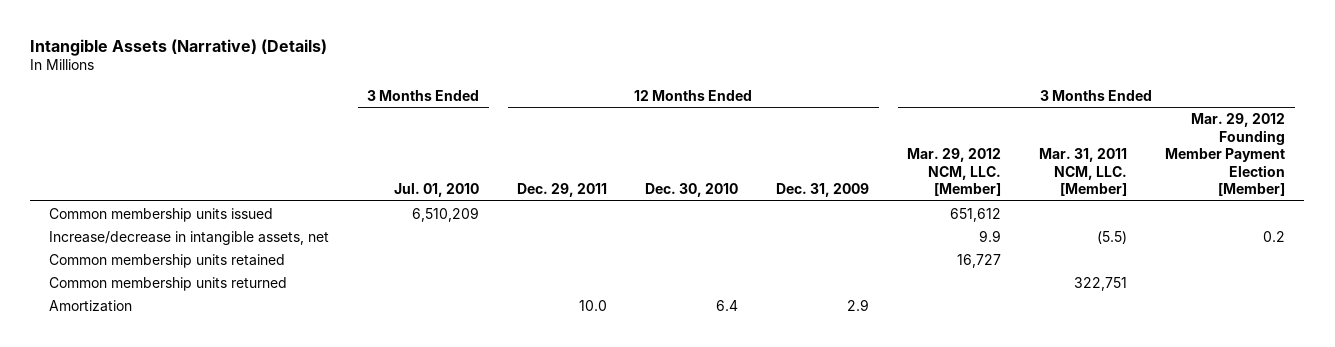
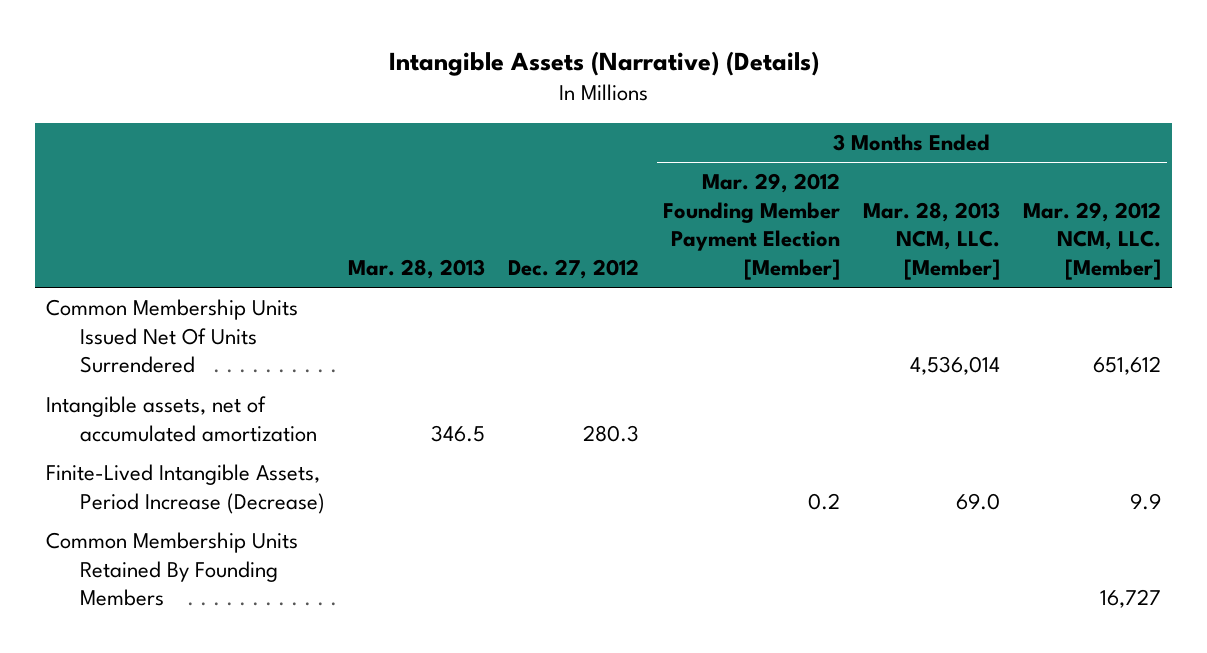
- | 3 Months Ended Jul. 01, 2010 | 12 Months Ended Dec. 29, 2011 | 12 Months Ended Dec. 30, 2010 | 12 Months Ended Dec. 31, 2009 | 3 Months Ended Mar. 29, 2012 NCM, LLC. [Member] | 3 Months Ended Mar. 31, 2011 NCM, LLC. [Member] | 3 Months Ended Mar. 29, 2012 Founding Member Payment Election [Member]
+ | Mar. 28, 2013 | Dec. 27, 2012 | 3 Months Ended Mar. 29, 2012 Founding Member Payment Election [Member] | 3 Months Ended Mar. 28, 2013 NCM, LLC. [Member] | 3 Months Ended Mar. 29, 2012 NCM, LLC. [Member]
- Common membership units issued | 6,510,209 | | | | 651,612 | |
- Increase/decrease in intangible assets, net | | | | | 9.9 | (5.5) | 0.2
- Common membership units retained | | | | | 16,727 | |
- Common membership units returned | | | | | | 322,751 |
- Amortization | | 10.0 | 6.4 | 2.9 | | |
+ Common Membership Units Issued Net Of Units Surrendered | | | | 4,536,014 | 651,612
+ Intangible assets, net of accumulated amortization | 346.5 | 280.3 | | |
+ Finite-Lived Intangible Assets, Period Increase (Decrease) | | | 0.2 | 69.0 | 9.9
+ Common Membership Units Retained By Founding Members | | | | | 16,727

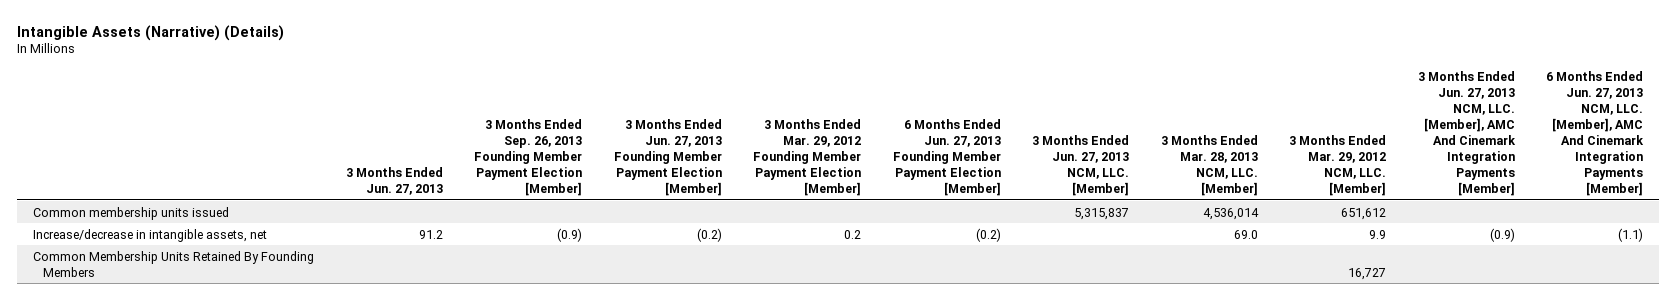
- | Mar. 28, 2013 | Dec. 27, 2012 | 3 Months Ended Mar. 29, 2012 Founding Member Payment Election [Member] | 3 Months Ended Mar. 28, 2013 NCM, LLC. [Member] | 3 Months Ended Mar. 29, 2012 NCM, LLC. [Member]
+ | 3 Months Ended Jun. 27, 2013 | 3 Months Ended Sep. 26, 2013 Founding Member Payment Election [Member] | 3 Months Ended Jun. 27, 2013 Founding Member Payment Election [Member] | 3 Months Ended Mar. 29, 2012 Founding Member Payment Election [Member] | 6 Months Ended Jun. 27, 2013 Founding Member Payment Election [Member] | 3 Months Ended Jun. 27, 2013 NCM, LLC. [Member] | 3 Months Ended Mar. 28, 2013 NCM, LLC. [Member] | 3 Months Ended Mar. 29, 2012 NCM, LLC. [Member] | 3 Months Ended Jun. 27, 2013 NCM, LLC. [Member], AMC And Cinemark Integration Payments [Member] | 6 Months Ended Jun. 27, 2013 NCM, LLC. [Member], AMC And Cinemark Integration Payments [Member]
- Common Membership Units Issued Net Of Units Surrendered | | | | 4,536,014 | 651,612
- Intangible assets, net of accumulated amortization | 346.5 | 280.3 | | |
- Finite-Lived Intangible Assets, Period Increase (Decrease) | | | 0.2 | 69.0 | 9.9
+ Common membership units issued | | | | | | 5,315,837 | 4,536,014 | 651,612 | |
+ Increase/decrease in intangible assets, net | 91.2 | (0.9) | (0.2) | 0.2 | (0.2) | | 69.0 | 9.9 | (0.9) | (1.1)

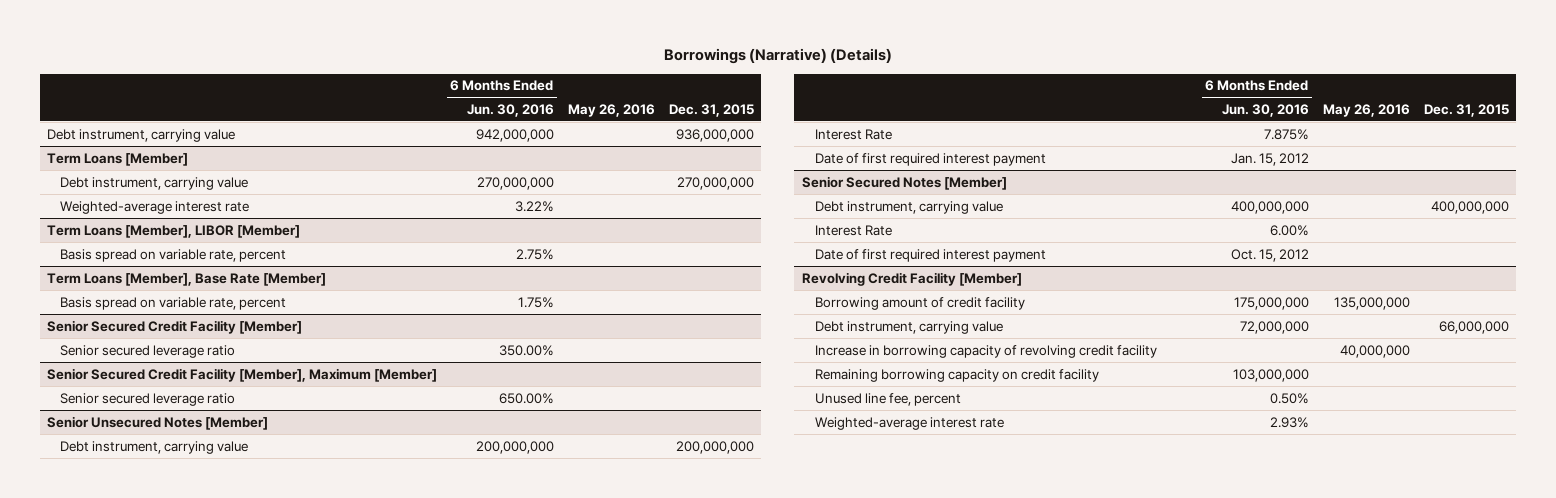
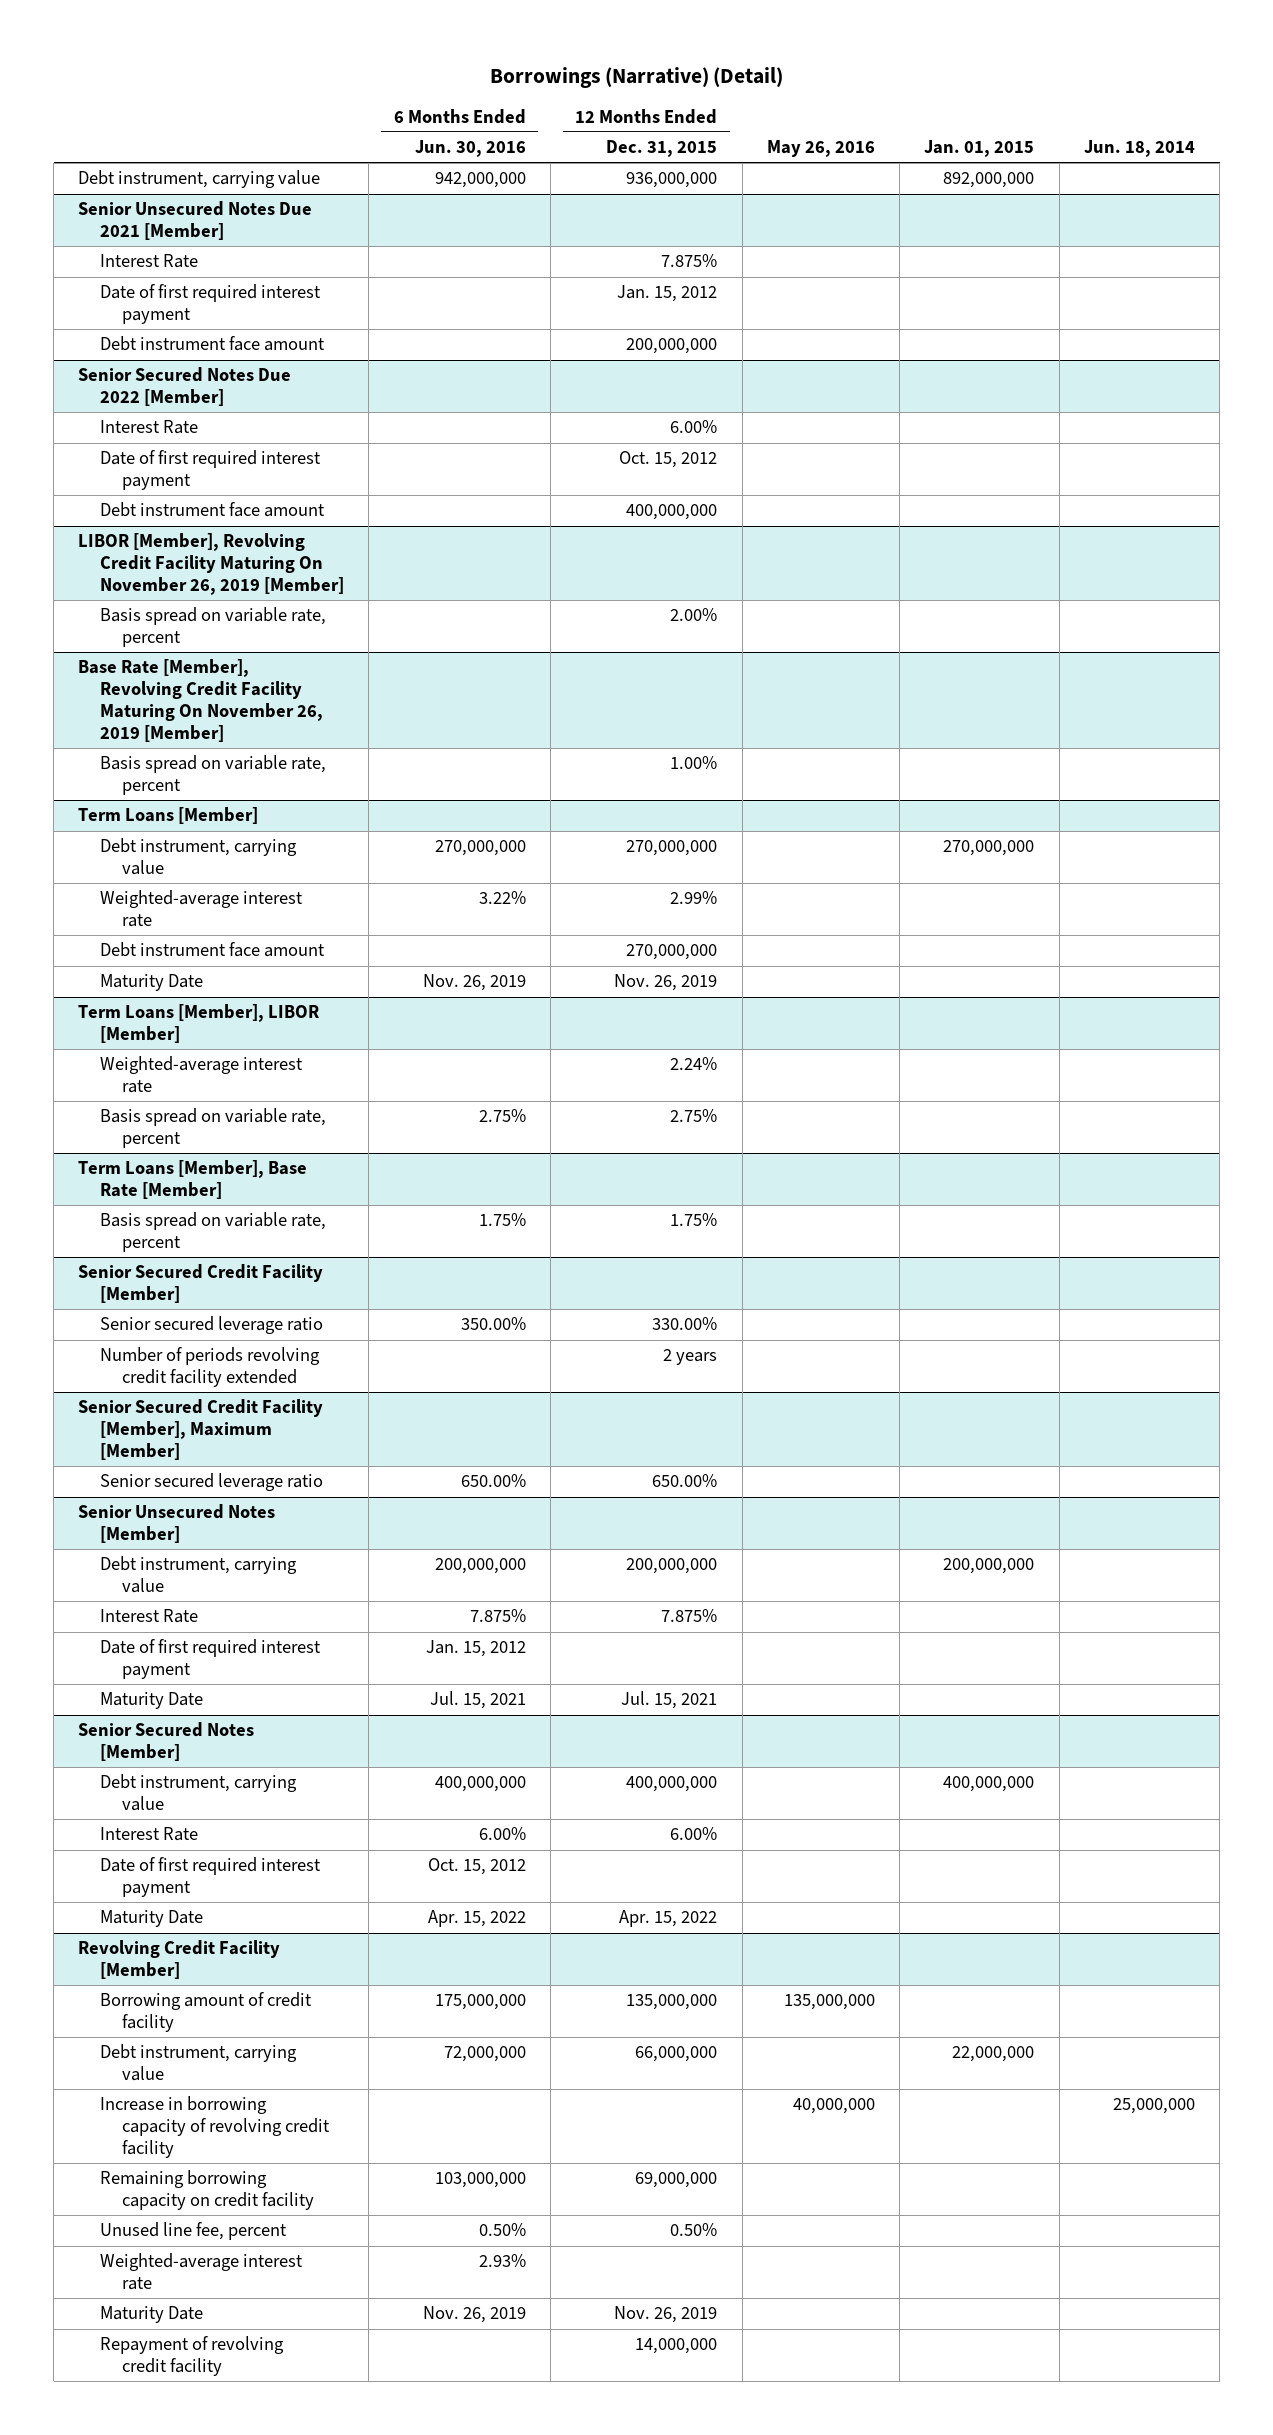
- Borrowings (Narrative) (Details)
+ Borrowings (Narrative) (Detail)
- | 6 Months Ended Jun. 30, 2016 | May 26, 2016 | Dec. 31, 2015
+ | 6 Months Ended Jun. 30, 2016 | 12 Months Ended Dec. 31, 2015 | May 26, 2016 | Jan. 01, 2015 | Jun. 18, 2014
+ Senior Unsecured Notes Due 2021 [Member]
+ Interest Rate | | 7.875% | | |
+ Date of first required interest payment | | Jan. 15, 2012 | | |
+ Debt instrument face amount | | 200,000,000 | | |
+ Senior Secured Notes Due 2022 [Member]
+ Interest Rate | | 6.00% | | |
+ Date of first required interest payment | | Oct. 15, 2012 | | |
+ Debt instrument face amount | | 400,000,000 | | |
+ LIBOR [Member], Revolving Credit Facility Maturing On November 26, 2019 [Member]
+ Basis spread on variable rate, percent | | 2.00% | | |
+ Base Rate [Member], Revolving Credit Facility Maturing On November 26, 2019 [Member]
+ Basis spread on variable rate, percent | | 1.00% | | |
@ Term Loans [Member]
+ Debt instrument face amount | | 270,000,000 | | |
+ Maturity Date | Nov. 26, 2019 | Nov. 26, 2019 | | |
@ Term Loans [Member], LIBOR [Member]
+ Weighted-average interest rate | | 2.24% | | |
@ Senior Secured Credit Facility [Member]
+ Number of periods revolving credit facility extended | | 2 years | | |
@ Senior Unsecured Notes [Member]
+ Maturity Date | Jul. 15, 2021 | Jul. 15, 2021 | | |
@ Senior Secured Notes [Member]
+ Maturity Date | Apr. 15, 2022 | Apr. 15, 2022 | | |
@ Revolving Credit Facility [Member]
+ Maturity Date | Nov. 26, 2019 | Nov. 26, 2019 | | |
+ Repayment of revolving credit facility | | 14,000,000 | | |

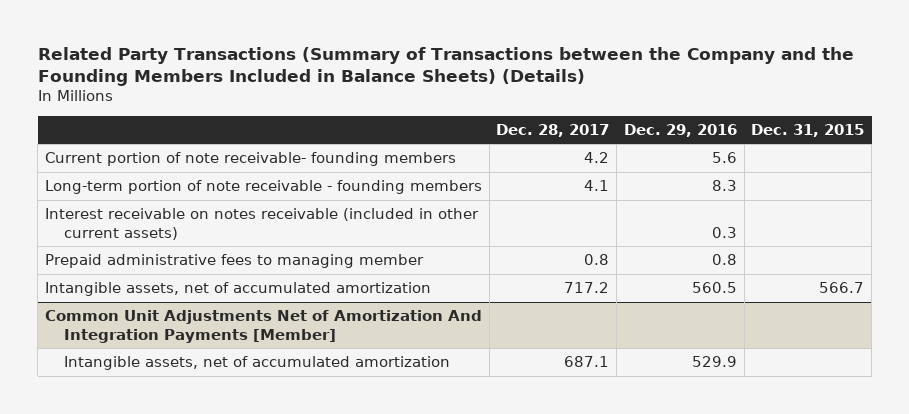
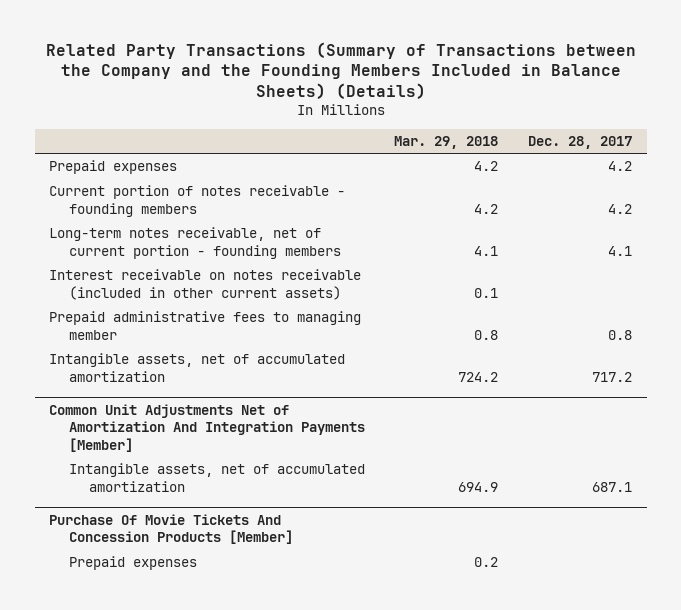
- | Dec. 28, 2017 | Dec. 29, 2016 | Dec. 31, 2015
+ | Mar. 29, 2018 | Dec. 28, 2017
- Current portion of note receivable- founding members | 4.2 | 5.6 |
- Long-term portion of note receivable - founding members | 4.1 | 8.3 |
+ Prepaid expenses | 4.2 | 4.2
+ Current portion of notes receivable - founding members | 4.2 | 4.2
+ Long-term notes receivable, net of current portion - founding members | 4.1 | 4.1
+ Purchase Of Movie Tickets And Concession Products [Member]
+ Prepaid expenses | 0.2 |

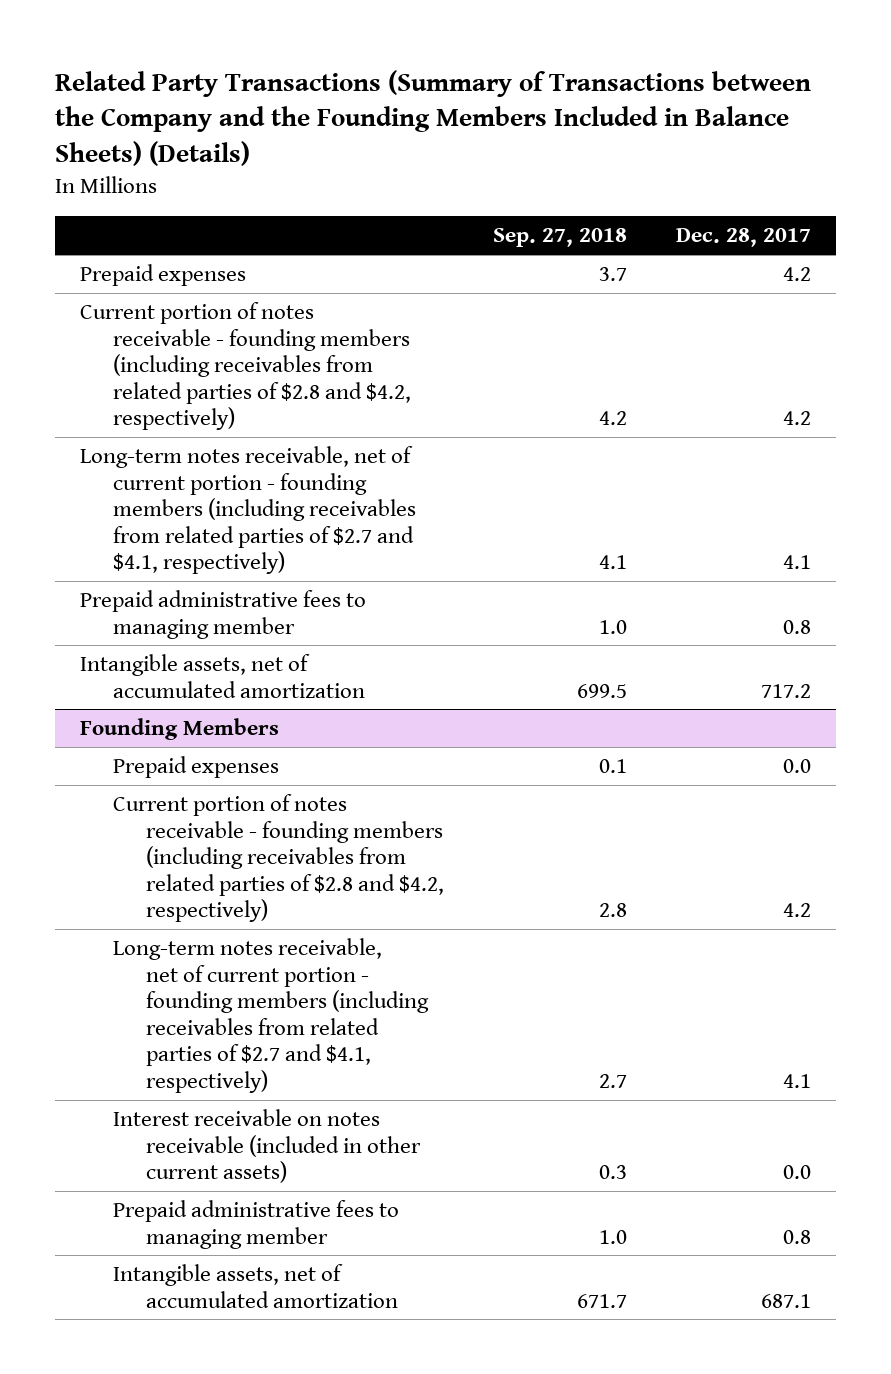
- | Mar. 29, 2018 | Dec. 28, 2017
+ | Sep. 27, 2018 | Dec. 28, 2017
- Current portion of notes receivable - founding members | 4.2 | 4.2
- Long-term notes receivable, net of current portion - founding members | 4.1 | 4.1
- Interest receivable on notes receivable (included in other current assets) | 0.1 |
+ Current portion of notes receivable - founding members (including receivables from related parties of $2.8 and $4.2, respectively) | 4.2 | 4.2
+ Long-term notes receivable, net of current portion - founding members (including receivables from related parties of $2.7 and $4.1, respectively) | 4.1 | 4.1
- Common Unit Adjustments Net of Amortization And Integration Payments [Member]
+ Founding Members
+ Prepaid expenses | 0.1 | 0.0
+ Current portion of notes receivable - founding members (including receivables from related parties of $2.8 and $4.2, respectively) | 2.8 | 4.2
+ Long-term notes receivable, net of current portion - founding members (including receivables from related parties of $2.7 and $4.1, respectively) | 2.7 | 4.1
+ Interest receivable on notes receivable (included in other current assets) | 0.3 | 0.0
+ Prepaid administrative fees to managing member | 1.0 | 0.8
- Purchase Of Movie Tickets And Concession Products [Member]
- Prepaid expenses | 0.2 |

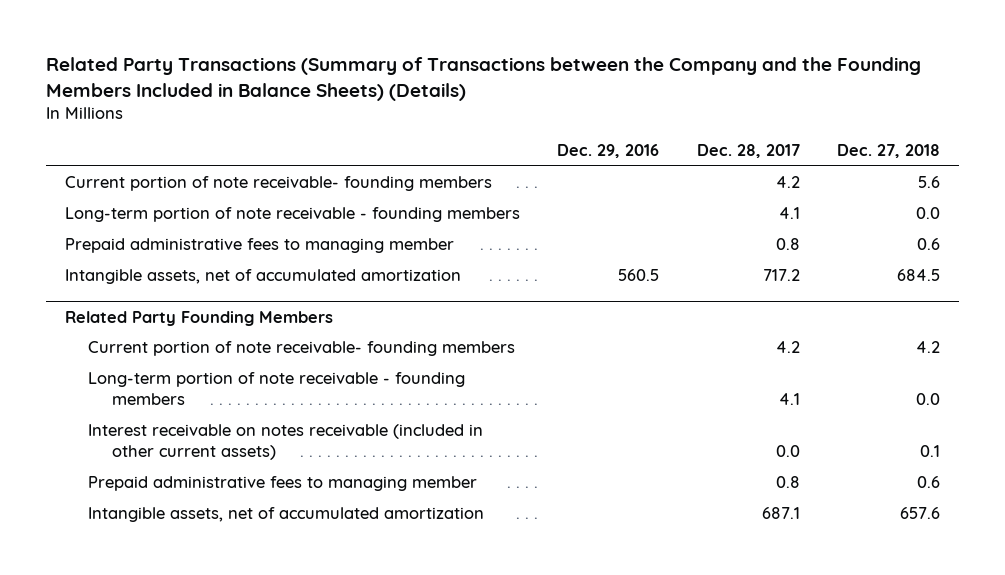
- | Sep. 27, 2018 | Dec. 28, 2017
+ | Dec. 29, 2016 | Dec. 28, 2017 | Dec. 27, 2018
- Prepaid expenses | 3.7 | 4.2
- Current portion of notes receivable - founding members (including receivables from related parties of $2.8 and $4.2, respectively) | 4.2 | 4.2
- Long-term notes receivable, net of current portion - founding members (including receivables from related parties of $2.7 and $4.1, respectively) | 4.1 | 4.1
+ Current portion of note receivable- founding members | | 4.2 | 5.6
+ Long-term portion of note receivable - founding members | | 4.1 | 0.0
- Founding Members
- Prepaid expenses | 0.1 | 0.0
- Current portion of notes receivable - founding members (including receivables from related parties of $2.8 and $4.2, respectively) | 2.8 | 4.2
- Long-term notes receivable, net of current portion - founding members (including receivables from related parties of $2.7 and $4.1, respectively) | 2.7 | 4.1
+ Related Party Founding Members
+ Current portion of note receivable- founding members | | 4.2 | 4.2
+ Long-term portion of note receivable - founding members | | 4.1 | 0.0

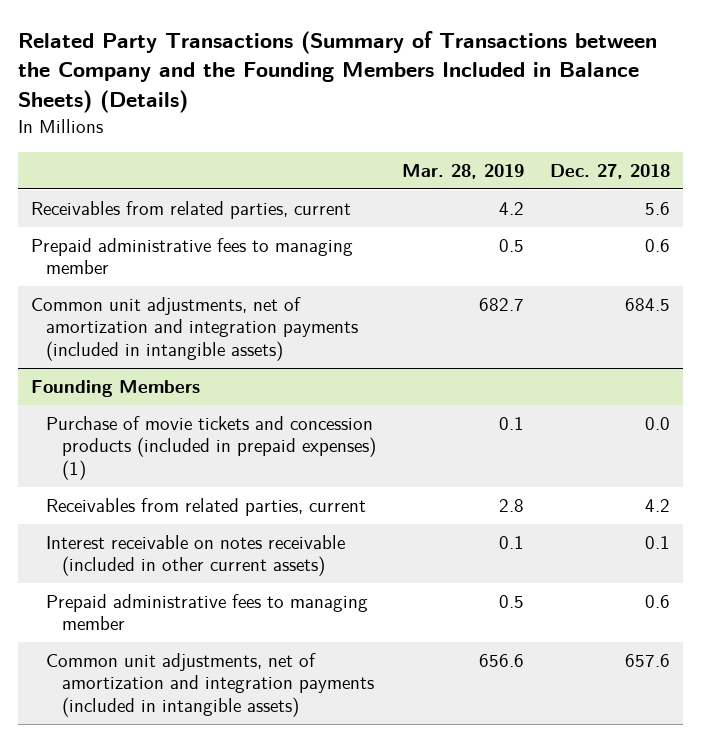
- | Dec. 29, 2016 | Dec. 28, 2017 | Dec. 27, 2018
+ | Mar. 28, 2019 | Dec. 27, 2018
- Current portion of note receivable- founding members | | 4.2 | 5.6
- Long-term portion of note receivable - founding members | | 4.1 | 0.0
+ Receivables from related parties, current | 4.2 | 5.6
- Intangible assets, net of accumulated amortization | 560.5 | 717.2 | 684.5
- Related Party Founding Members
- Current portion of note receivable- founding members | | 4.2 | 4.2
- Long-term portion of note receivable - founding members | | 4.1 | 0.0
+ Common unit adjustments, net of amortization and integration payments (included in intangible assets) | 682.7 | 684.5
+ Founding Members
+ Purchase of movie tickets and concession products (included in prepaid expenses) (1) | 0.1 | 0.0
+ Receivables from related parties, current | 2.8 | 4.2
- Intangible assets, net of accumulated amortization | | 687.1 | 657.6
+ Common unit adjustments, net of amortization and integration payments (included in intangible assets) | 656.6 | 657.6

